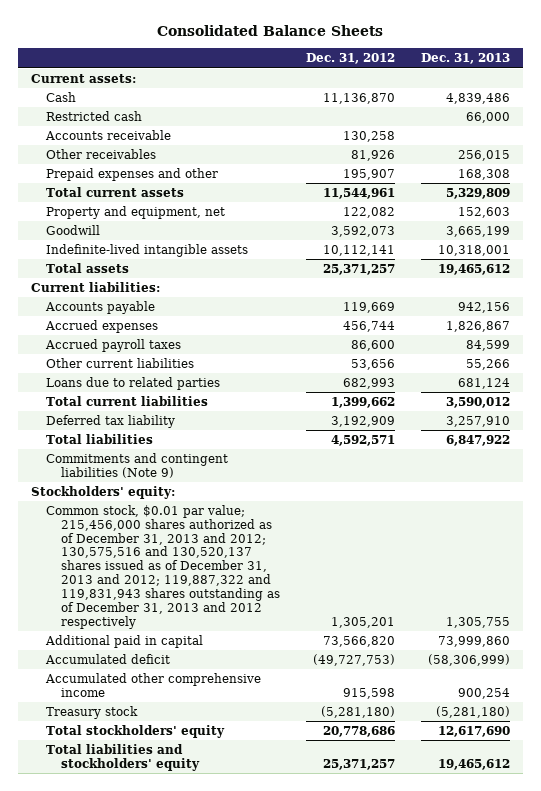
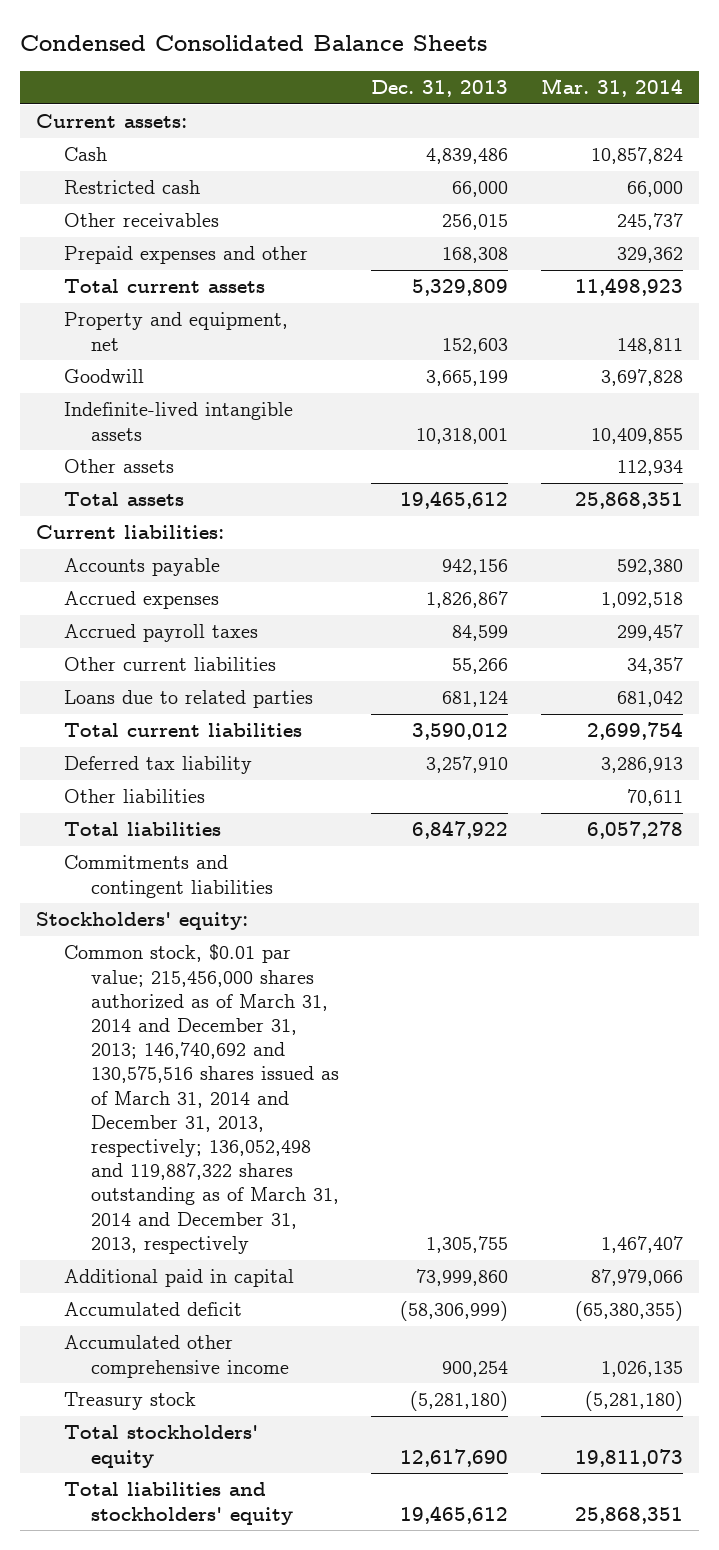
- Consolidated Balance Sheets
+ Condensed Consolidated Balance Sheets
- | Dec. 31, 2012 | Dec. 31, 2013
+ | Dec. 31, 2013 | Mar. 31, 2014
- Accounts receivable | 130,258 |
+ Other assets | | 112,934
+ Other liabilities | | 70,611
- Commitments and contingent liabilities (Note 9)
+ Commitments and contingent liabilities
- Common stock, $0.01 par value; 215,456,000 shares authorized as of December 31, 2013 and 2012; 130,575,516 and 130,520,137 shares issued as of December 31, 2013 and 2012; 119,887,322 and 119,831,943 shares outstanding as of December 31, 2013 and 2012 respectively | 1,305,201 | 1,305,755
+ Common stock, $0.01 par value; 215,456,000 shares authorized as of March 31, 2014 and December 31, 2013; 146,740,692 and 130,575,516 shares issued as of March 31, 2014 and December 31, 2013, respectively; 136,052,498 and 119,887,322 shares outstanding as of March 31, 2014 and December 31, 2013, respectively | 1,305,755 | 1,467,407

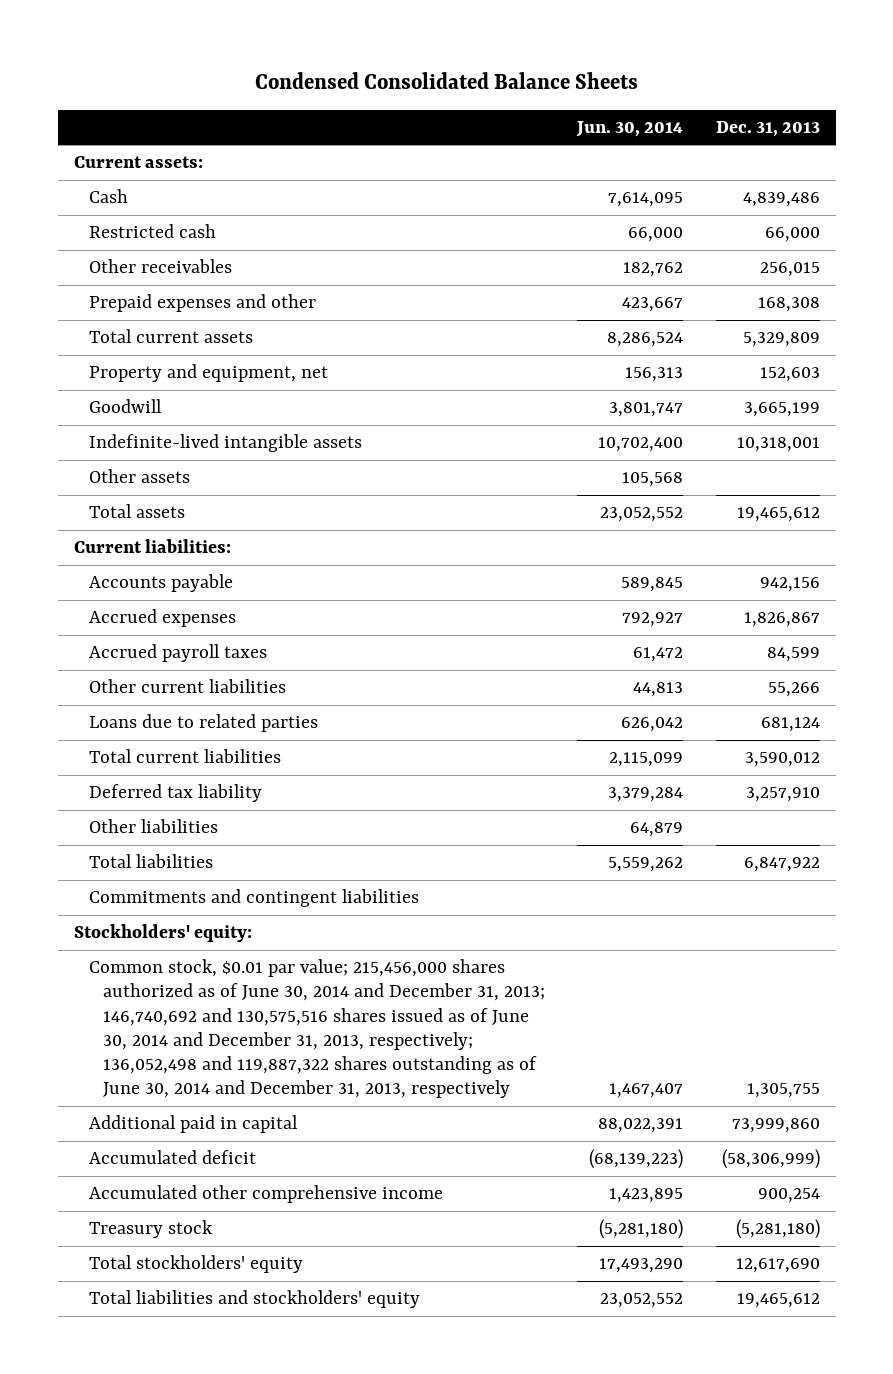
- | Dec. 31, 2013 | Mar. 31, 2014
+ | Jun. 30, 2014 | Dec. 31, 2013
- Common stock, $0.01 par value; 215,456,000 shares authorized as of March 31, 2014 and December 31, 2013; 146,740,692 and 130,575,516 shares issued as of March 31, 2014 and December 31, 2013, respectively; 136,052,498 and 119,887,322 shares outstanding as of March 31, 2014 and December 31, 2013, respectively | 1,305,755 | 1,467,407
+ Common stock, $0.01 par value; 215,456,000 shares authorized as of June 30, 2014 and December 31, 2013; 146,740,692 and 130,575,516 shares issued as of June 30, 2014 and December 31, 2013, respectively; 136,052,498 and 119,887,322 shares outstanding as of June 30, 2014 and December 31, 2013, respectively | 1,467,407 | 1,305,755

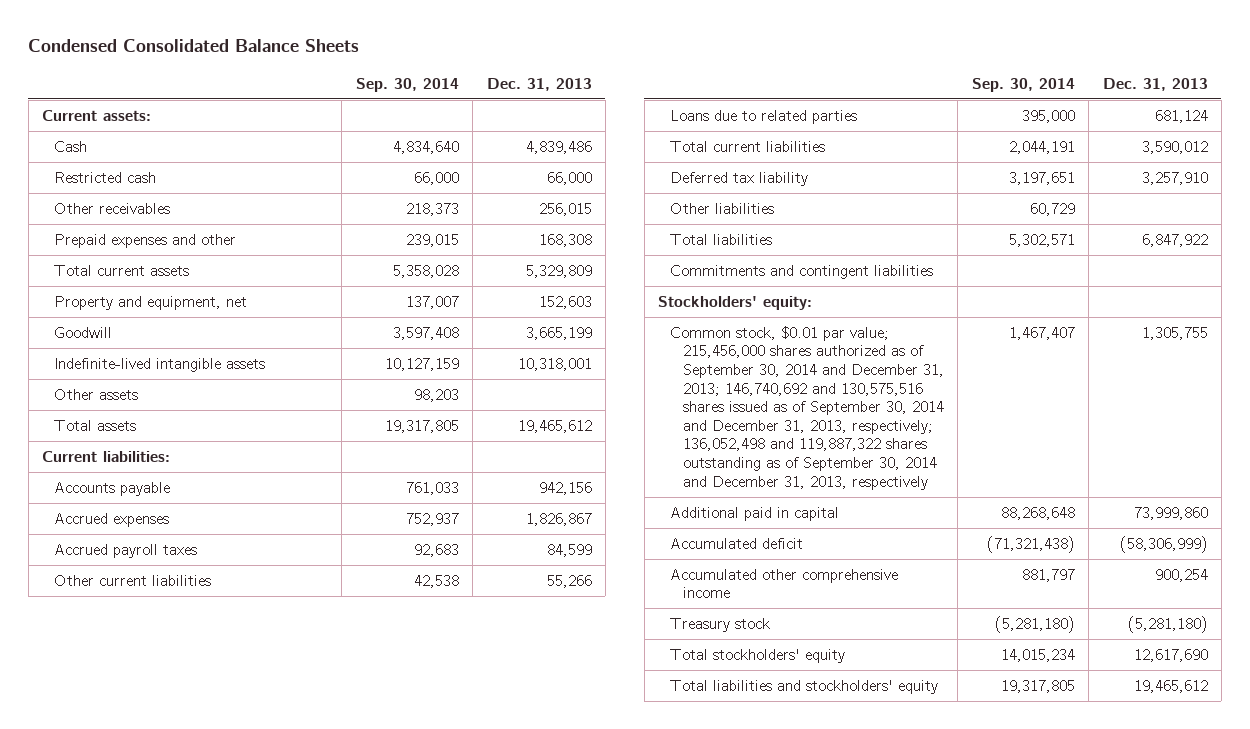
- | Jun. 30, 2014 | Dec. 31, 2013
+ | Sep. 30, 2014 | Dec. 31, 2013
- Common stock, $0.01 par value; 215,456,000 shares authorized as of June 30, 2014 and December 31, 2013; 146,740,692 and 130,575,516 shares issued as of June 30, 2014 and December 31, 2013, respectively; 136,052,498 and 119,887,322 shares outstanding as of June 30, 2014 and December 31, 2013, respectively | 1,467,407 | 1,305,755
+ Common stock, $0.01 par value; 215,456,000 shares authorized as of September 30, 2014 and December 31, 2013; 146,740,692 and 130,575,516 shares issued as of September 30, 2014 and December 31, 2013, respectively; 136,052,498 and 119,887,322 shares outstanding as of September 30, 2014 and December 31, 2013, respectively | 1,467,407 | 1,305,755

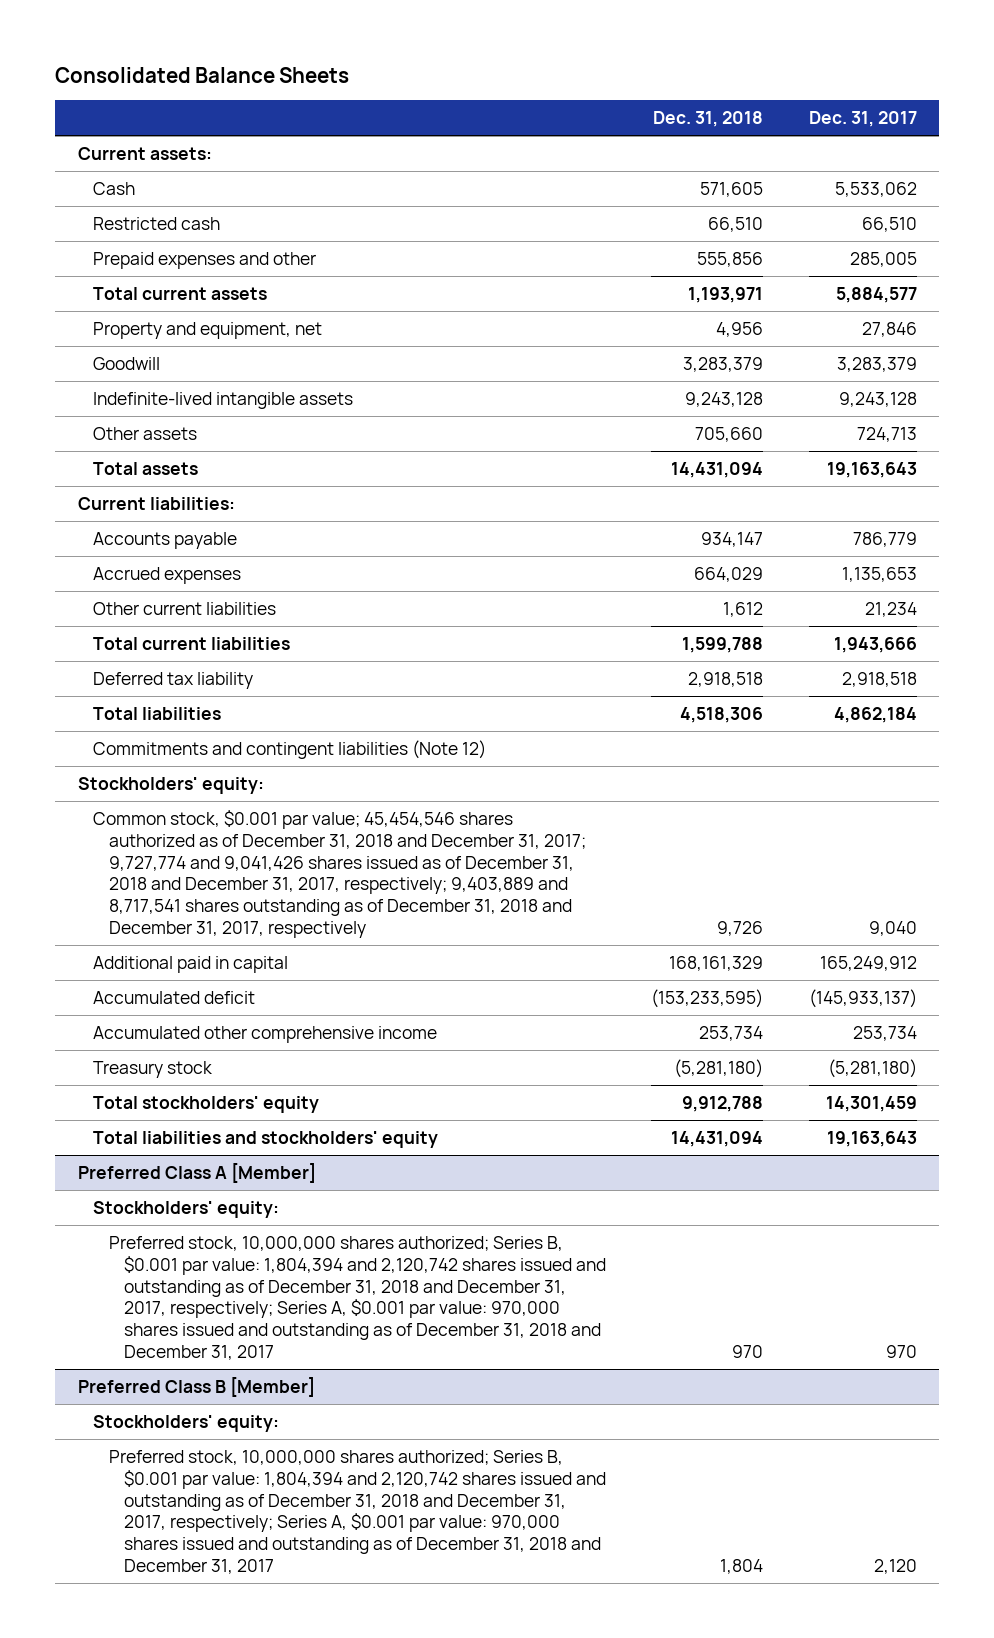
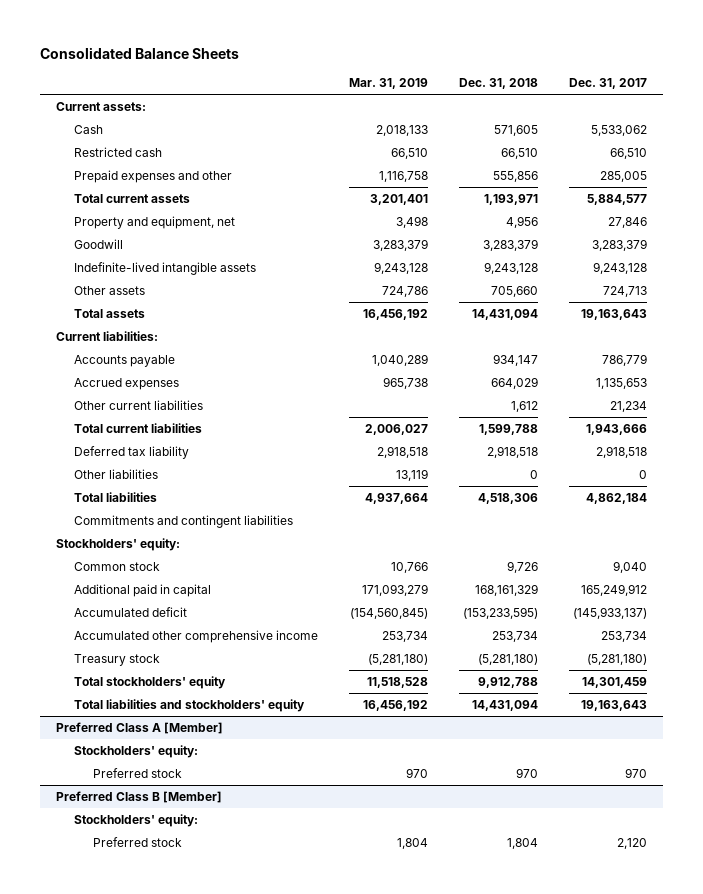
- | Dec. 31, 2018 | Dec. 31, 2017
+ | Mar. 31, 2019 | Dec. 31, 2018 | Dec. 31, 2017
+ Other liabilities | 13,119 | 0 | 0
- Commitments and contingent liabilities (Note 12)
+ Commitments and contingent liabilities
- Common stock, $0.001 par value; 45,454,546 shares authorized as of December 31, 2018 and December 31, 2017; 9,727,774 and 9,041,426 shares issued as of December 31, 2018 and December 31, 2017, respectively; 9,403,889 and 8,717,541 shares outstanding as of December 31, 2018 and December 31, 2017, respectively | 9,726 | 9,040
+ Common stock | 10,766 | 9,726 | 9,040
@ Preferred Class A [Member]
- Preferred stock, 10,000,000 shares authorized; Series B, $0.001 par value: 1,804,394 and 2,120,742 shares issued and outstanding as of December 31, 2018 and December 31, 2017, respectively; Series A, $0.001 par value: 970,000 shares issued and outstanding as of December 31, 2018 and December 31, 2017 | 970 | 970
+ Preferred stock | 970 | 970 | 970
@ Preferred Class B [Member]
- Preferred stock, 10,000,000 shares authorized; Series B, $0.001 par value: 1,804,394 and 2,120,742 shares issued and outstanding as of December 31, 2018 and December 31, 2017, respectively; Series A, $0.001 par value: 970,000 shares issued and outstanding as of December 31, 2018 and December 31, 2017 | 1,804 | 2,120
+ Preferred stock | 1,804 | 1,804 | 2,120

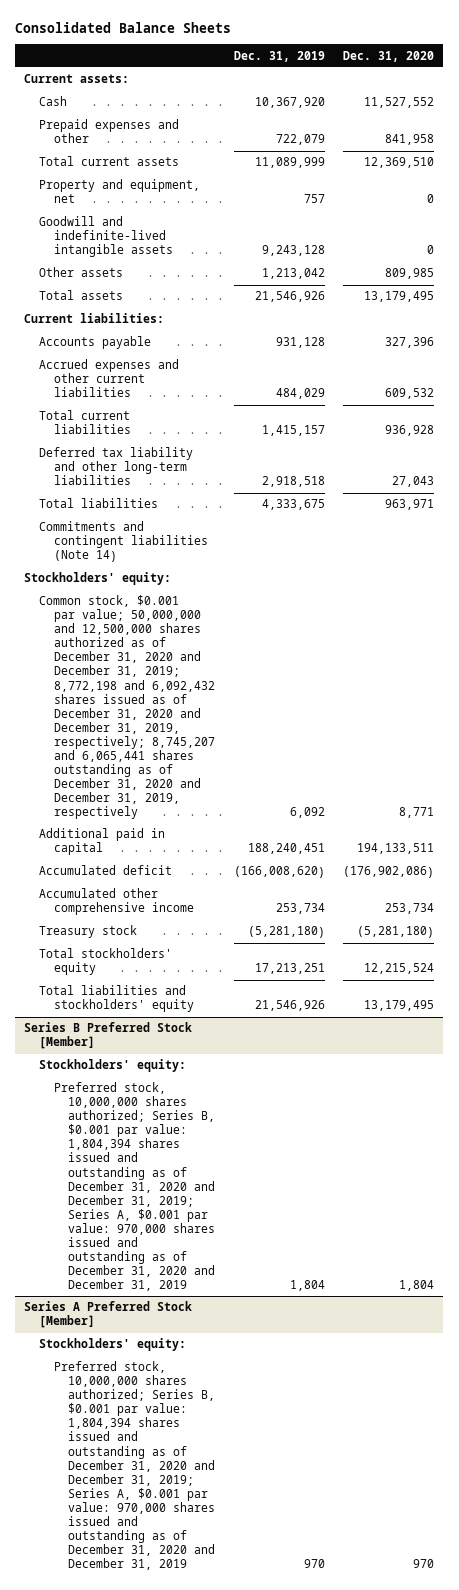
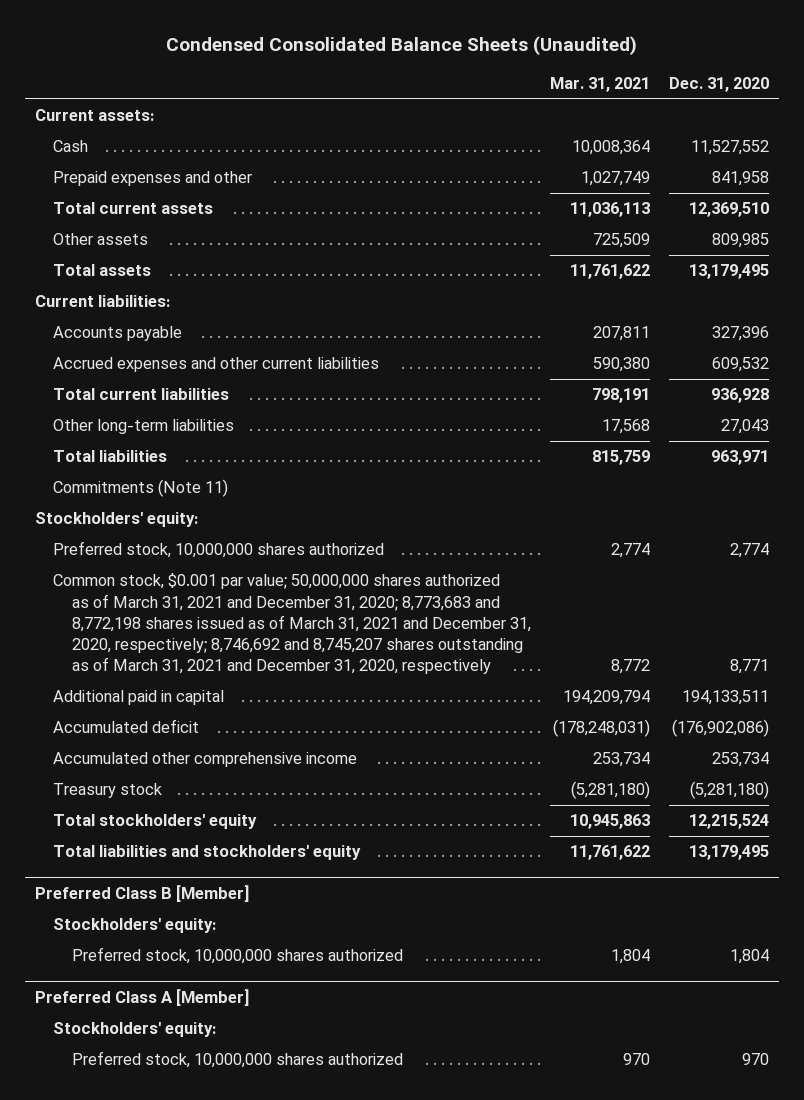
- Consolidated Balance Sheets
+ Condensed Consolidated Balance Sheets (Unaudited)
- | Dec. 31, 2019 | Dec. 31, 2020
+ | Mar. 31, 2021 | Dec. 31, 2020
- Property and equipment, net | 757 | 0
- Goodwill and indefinite-lived intangible assets | 9,243,128 | 0
- Deferred tax liability and other long-term liabilities | 2,918,518 | 27,043
+ Other long-term liabilities | 17,568 | 27,043
- Commitments and contingent liabilities (Note 14)
+ Commitments (Note 11)
- Common stock, $0.001 par value; 50,000,000 and 12,500,000 shares authorized as of December 31, 2020 and December 31, 2019; 8,772,198 and 6,092,432 shares issued as of December 31, 2020 and December 31, 2019, respectively; 8,745,207 and 6,065,441 shares outstanding as of December 31, 2020 and December 31, 2019, respectively | 6,092 | 8,771
+ Preferred stock, 10,000,000 shares authorized | 2,774 | 2,774
+ Common stock, $0.001 par value; 50,000,000 shares authorized as of March 31, 2021 and December 31, 2020; 8,773,683 and 8,772,198 shares issued as of March 31, 2021 and December 31, 2020, respectively; 8,746,692 and 8,745,207 shares outstanding as of March 31, 2021 and December 31, 2020, respectively | 8,772 | 8,771
- Series B Preferred Stock [Member]
+ Preferred Class B [Member]
- Preferred stock, 10,000,000 shares authorized; Series B, $0.001 par value: 1,804,394 shares issued and outstanding as of December 31, 2020 and December 31, 2019; Series A, $0.001 par value: 970,000 shares issued and outstanding as of December 31, 2020 and December 31, 2019 | 1,804 | 1,804
- Series A Preferred Stock [Member]
+ Preferred stock, 10,000,000 shares authorized | 1,804 | 1,804
+ Preferred Class A [Member]
- Preferred stock, 10,000,000 shares authorized; Series B, $0.001 par value: 1,804,394 shares issued and outstanding as of December 31, 2020 and December 31, 2019; Series A, $0.001 par value: 970,000 shares issued and outstanding as of December 31, 2020 and December 31, 2019 | 970 | 970
+ Preferred stock, 10,000,000 shares authorized | 970 | 970

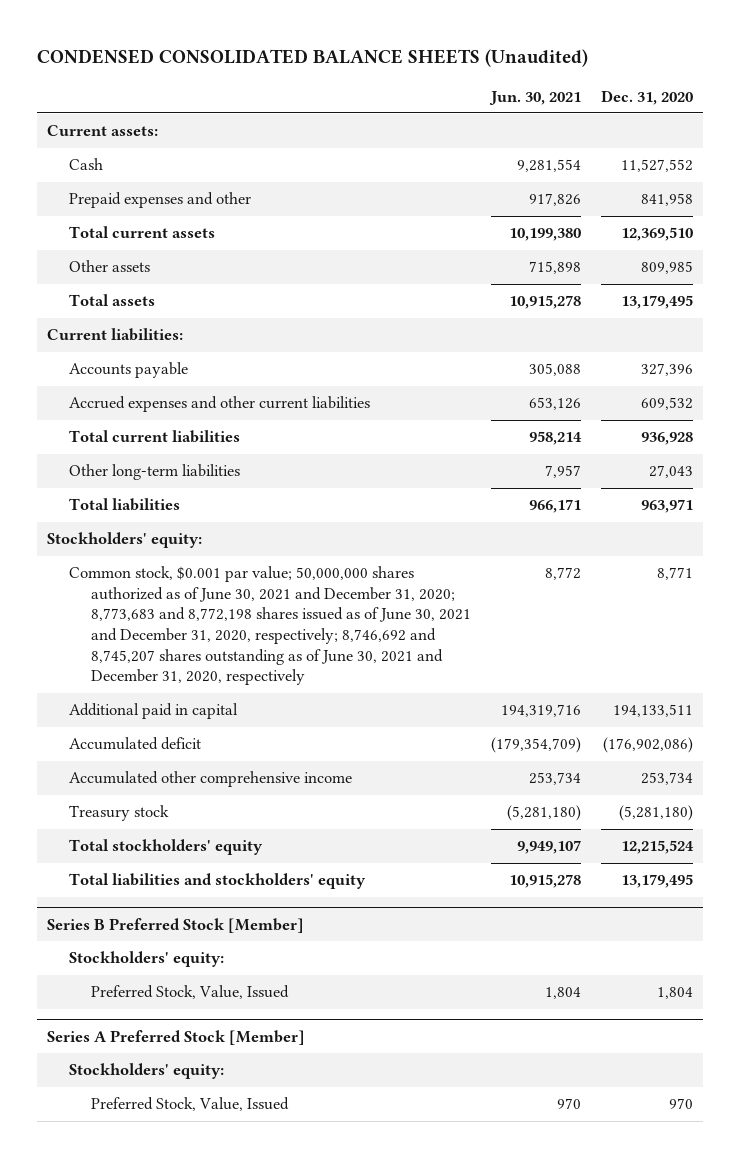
- Condensed Consolidated Balance Sheets (Unaudited)
+ CONDENSED CONSOLIDATED BALANCE SHEETS (Unaudited)
- | Mar. 31, 2021 | Dec. 31, 2020
+ | Jun. 30, 2021 | Dec. 31, 2020
- Commitments (Note 11)
- Preferred stock, 10,000,000 shares authorized | 2,774 | 2,774
- Common stock, $0.001 par value; 50,000,000 shares authorized as of March 31, 2021 and December 31, 2020; 8,773,683 and 8,772,198 shares issued as of March 31, 2021 and December 31, 2020, respectively; 8,746,692 and 8,745,207 shares outstanding as of March 31, 2021 and December 31, 2020, respectively | 8,772 | 8,771
+ Common stock, $0.001 par value; 50,000,000 shares authorized as of June 30, 2021 and December 31, 2020; 8,773,683 and 8,772,198 shares issued as of June 30, 2021 and December 31, 2020, respectively; 8,746,692 and 8,745,207 shares outstanding as of June 30, 2021 and December 31, 2020, respectively | 8,772 | 8,771
- Preferred Class B [Member]
+ Series B Preferred Stock [Member]
- Preferred stock, 10,000,000 shares authorized | 1,804 | 1,804
- Preferred Class A [Member]
+ Preferred Stock, Value, Issued | 1,804 | 1,804
+ Series A Preferred Stock [Member]
- Preferred stock, 10,000,000 shares authorized | 970 | 970
+ Preferred Stock, Value, Issued | 970 | 970

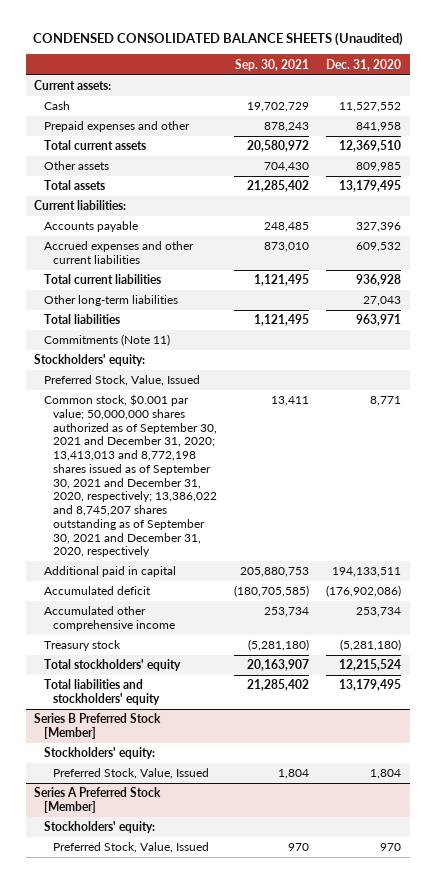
- | Jun. 30, 2021 | Dec. 31, 2020
+ | Sep. 30, 2021 | Dec. 31, 2020
+ Commitments (Note 11)
- Common stock, $0.001 par value; 50,000,000 shares authorized as of June 30, 2021 and December 31, 2020; 8,773,683 and 8,772,198 shares issued as of June 30, 2021 and December 31, 2020, respectively; 8,746,692 and 8,745,207 shares outstanding as of June 30, 2021 and December 31, 2020, respectively | 8,772 | 8,771
+ Preferred Stock, Value, Issued
+ Common stock, $0.001 par value; 50,000,000 shares authorized as of September 30, 2021 and December 31, 2020; 13,413,013 and 8,772,198 shares issued as of September 30, 2021 and December 31, 2020, respectively; 13,386,022 and 8,745,207 shares outstanding as of September 30, 2021 and December 31, 2020, respectively | 13,411 | 8,771

